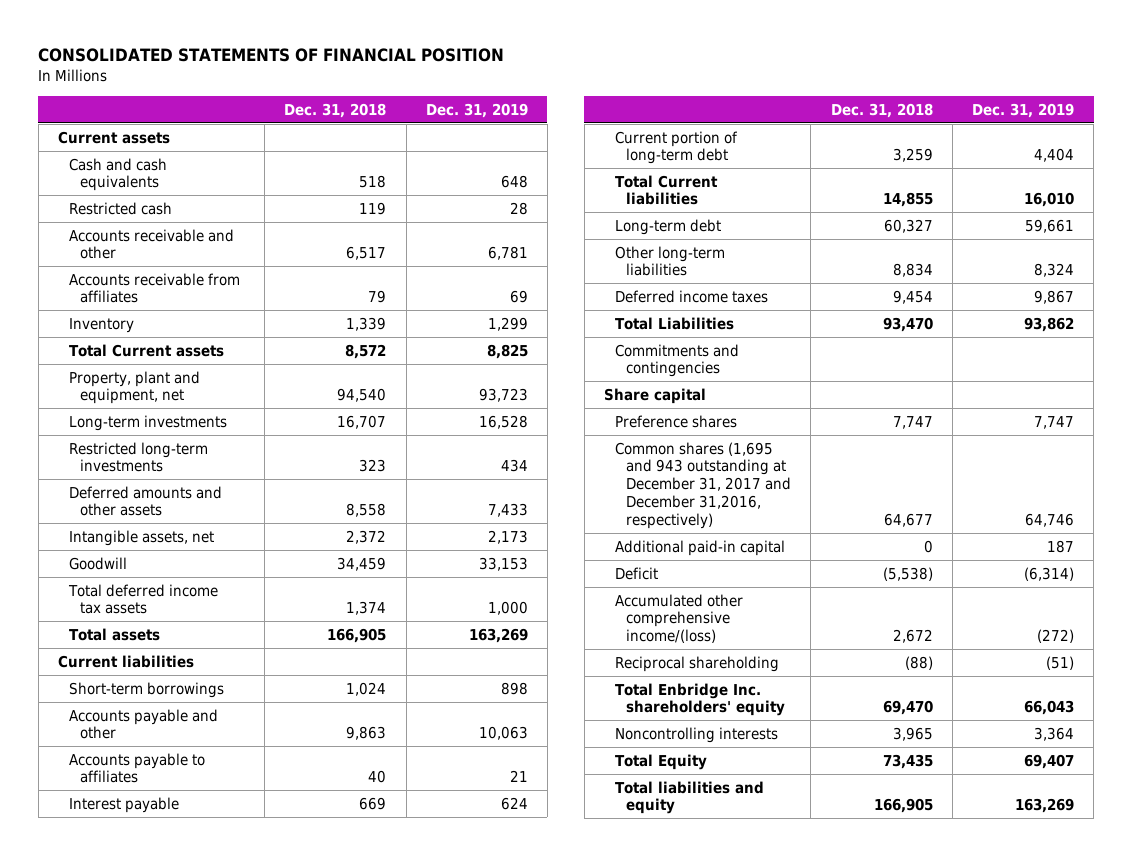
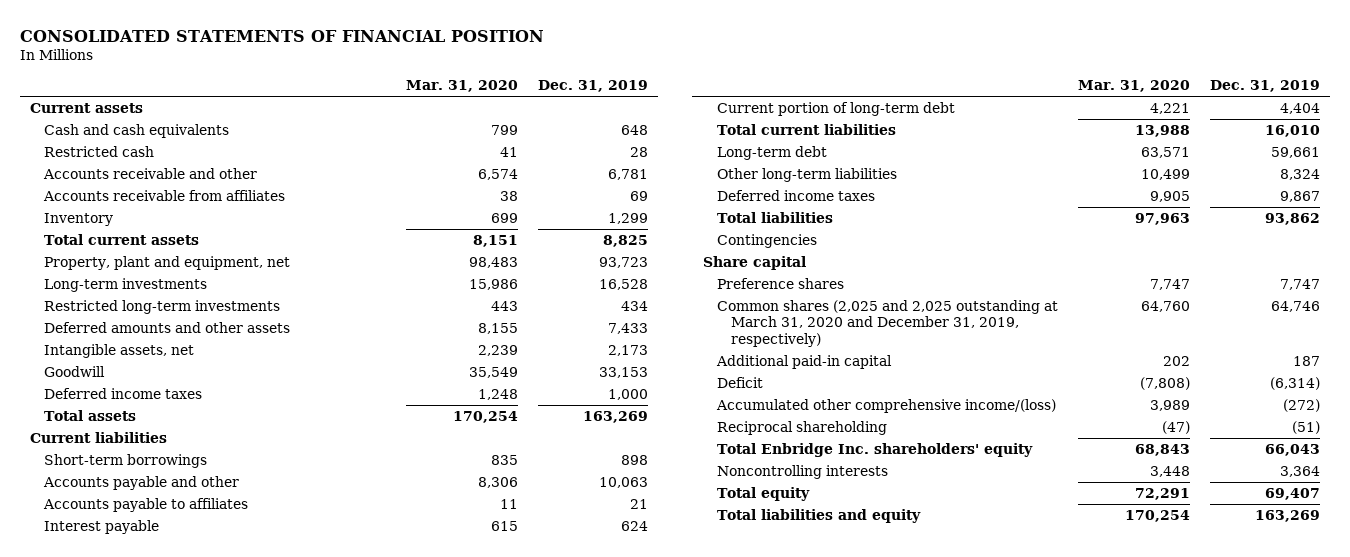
- | Dec. 31, 2018 | Dec. 31, 2019
+ | Mar. 31, 2020 | Dec. 31, 2019
- Total Current assets | 8,572 | 8,825
+ Total current assets | 8,151 | 8,825
- Total deferred income tax assets | 1,374 | 1,000
+ Deferred income taxes | 1,248 | 1,000
- Total Current liabilities | 14,855 | 16,010
+ Total current liabilities | 13,988 | 16,010
- Total Liabilities | 93,470 | 93,862
- Commitments and contingencies
+ Total liabilities | 97,963 | 93,862
+ Contingencies
- Common shares (1,695 and 943 outstanding at December 31, 2017 and December 31,2016, respectively) | 64,677 | 64,746
+ Common shares (2,025 and 2,025 outstanding at March 31, 2020 and December 31, 2019, respectively) | 64,760 | 64,746
- Total Equity | 73,435 | 69,407
+ Total equity | 72,291 | 69,407

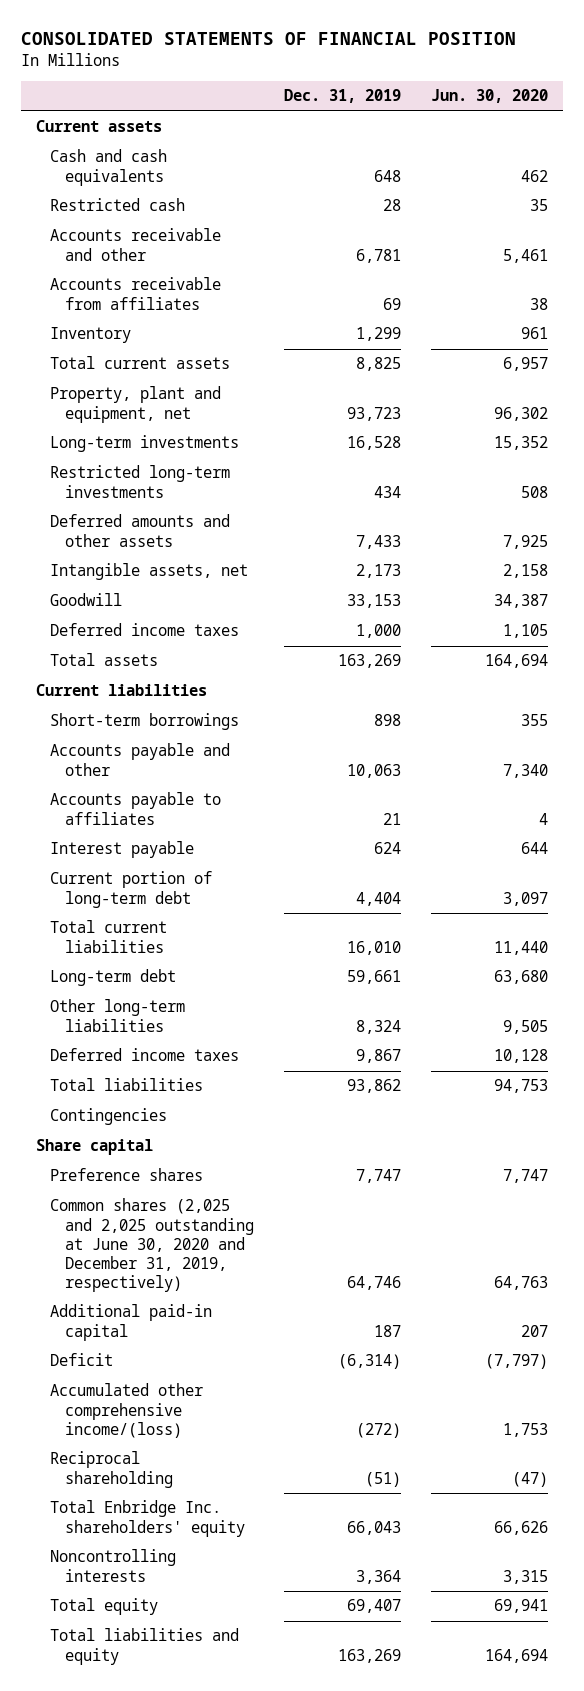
- | Mar. 31, 2020 | Dec. 31, 2019
+ | Dec. 31, 2019 | Jun. 30, 2020
- Common shares (2,025 and 2,025 outstanding at March 31, 2020 and December 31, 2019, respectively) | 64,760 | 64,746
+ Common shares (2,025 and 2,025 outstanding at June 30, 2020 and December 31, 2019, respectively) | 64,746 | 64,763

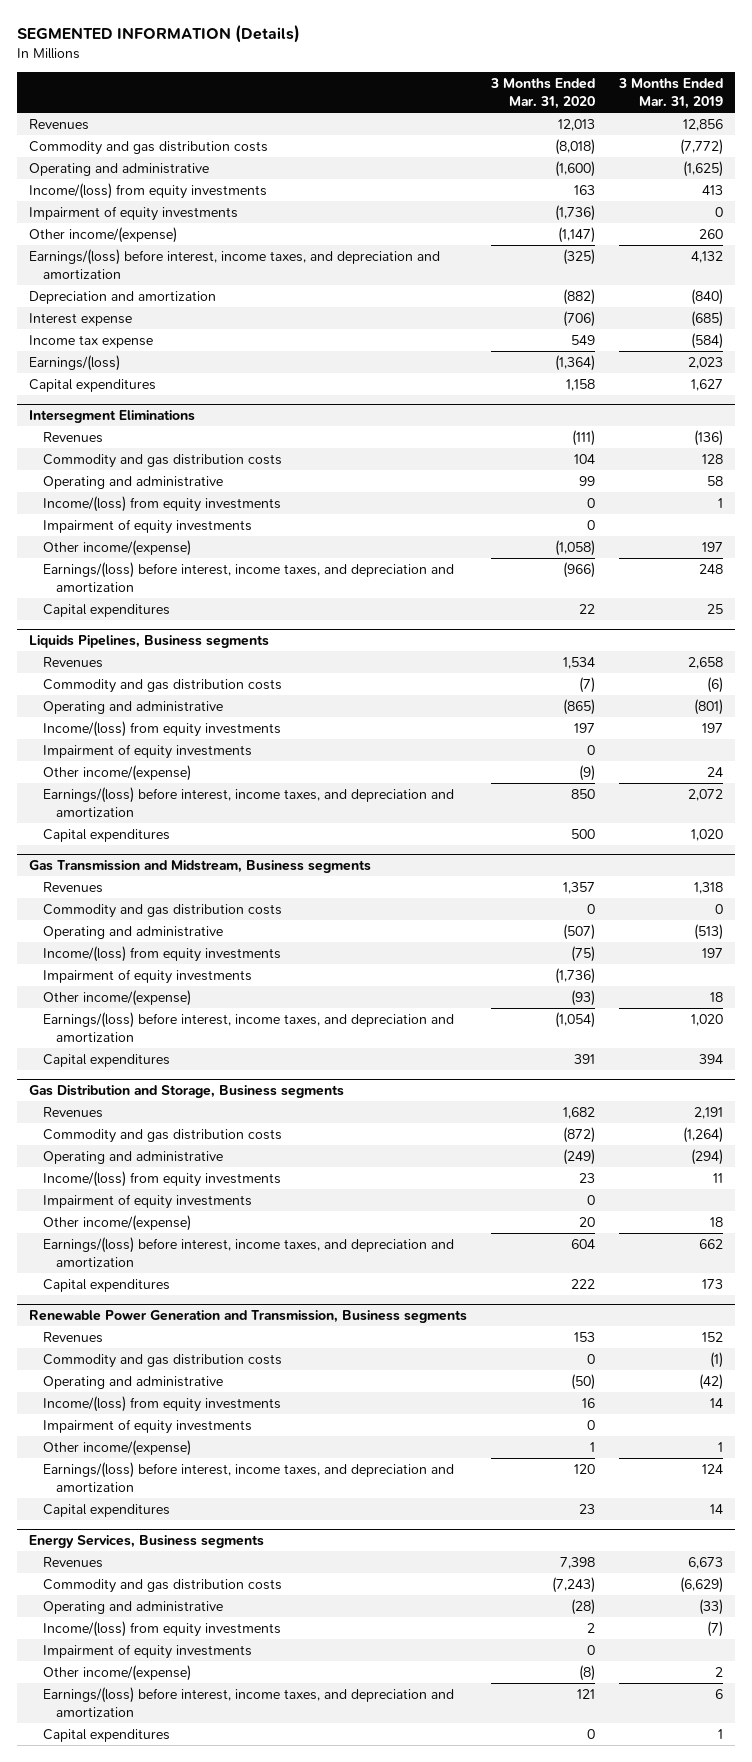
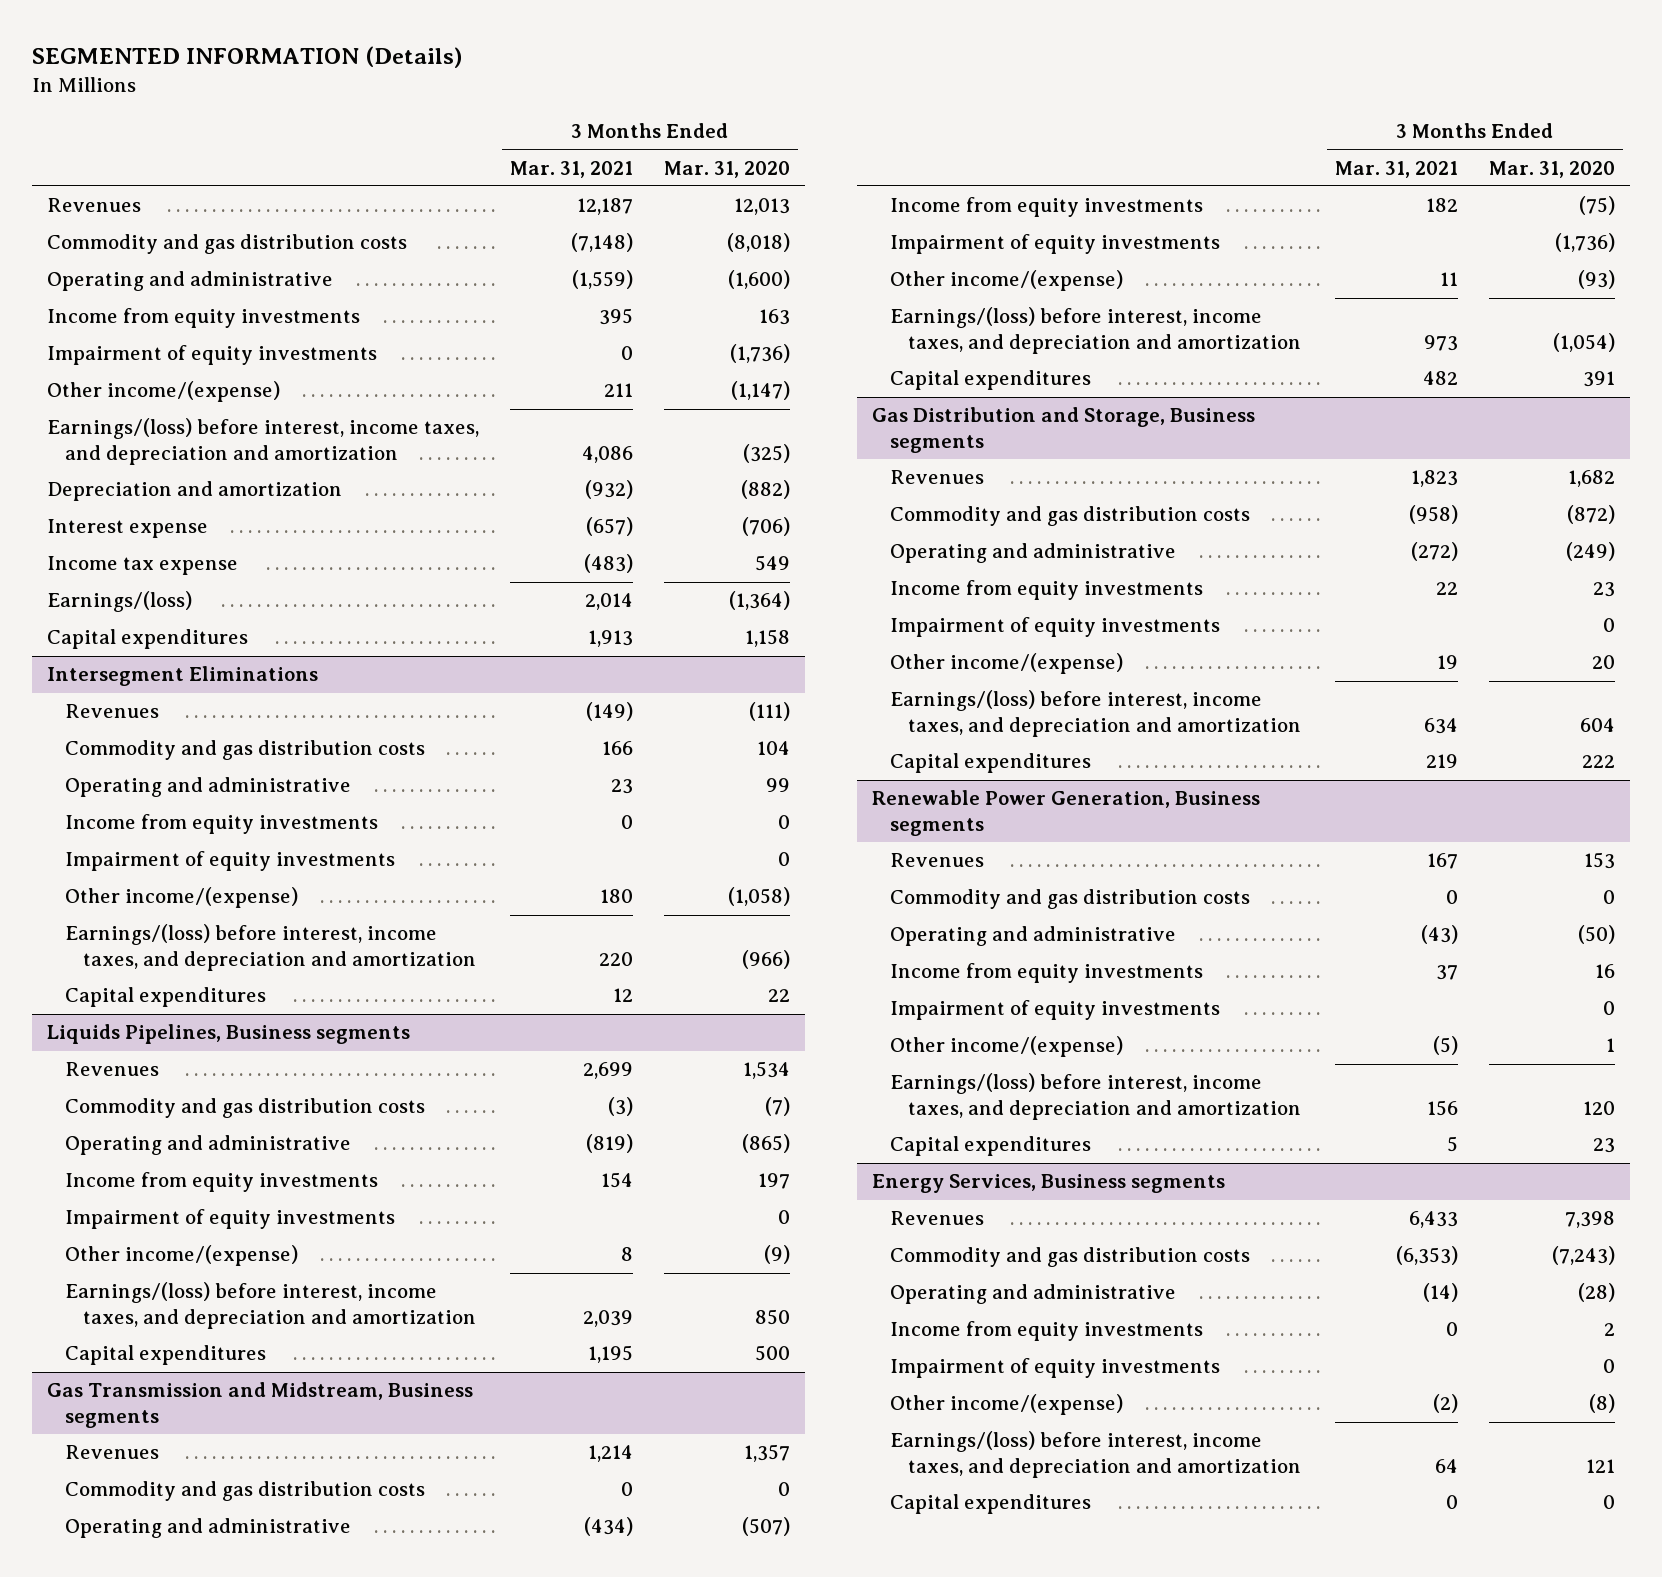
- | 3 Months Ended Mar. 31, 2020 | 3 Months Ended Mar. 31, 2019
+ | 3 Months Ended Mar. 31, 2021 | 3 Months Ended Mar. 31, 2020
- Income/(loss) from equity investments | 163 | 413
+ Income from equity investments | 395 | 163
@ Intersegment Eliminations
- Income/(loss) from equity investments | 0 | 1
+ Income from equity investments | 0 | 0
@ Liquids Pipelines, Business segments
- Income/(loss) from equity investments | 197 | 197
+ Income from equity investments | 154 | 197
@ Gas Transmission and Midstream, Business segments
- Income/(loss) from equity investments | (75) | 197
+ Income from equity investments | 182 | (75)
@ Gas Distribution and Storage, Business segments
- Income/(loss) from equity investments | 23 | 11
+ Income from equity investments | 22 | 23
- Renewable Power Generation and Transmission, Business segments
+ Renewable Power Generation, Business segments
- Income/(loss) from equity investments | 16 | 14
+ Income from equity investments | 37 | 16
@ Energy Services, Business segments
- Income/(loss) from equity investments | 2 | (7)
+ Income from equity investments | 0 | 2

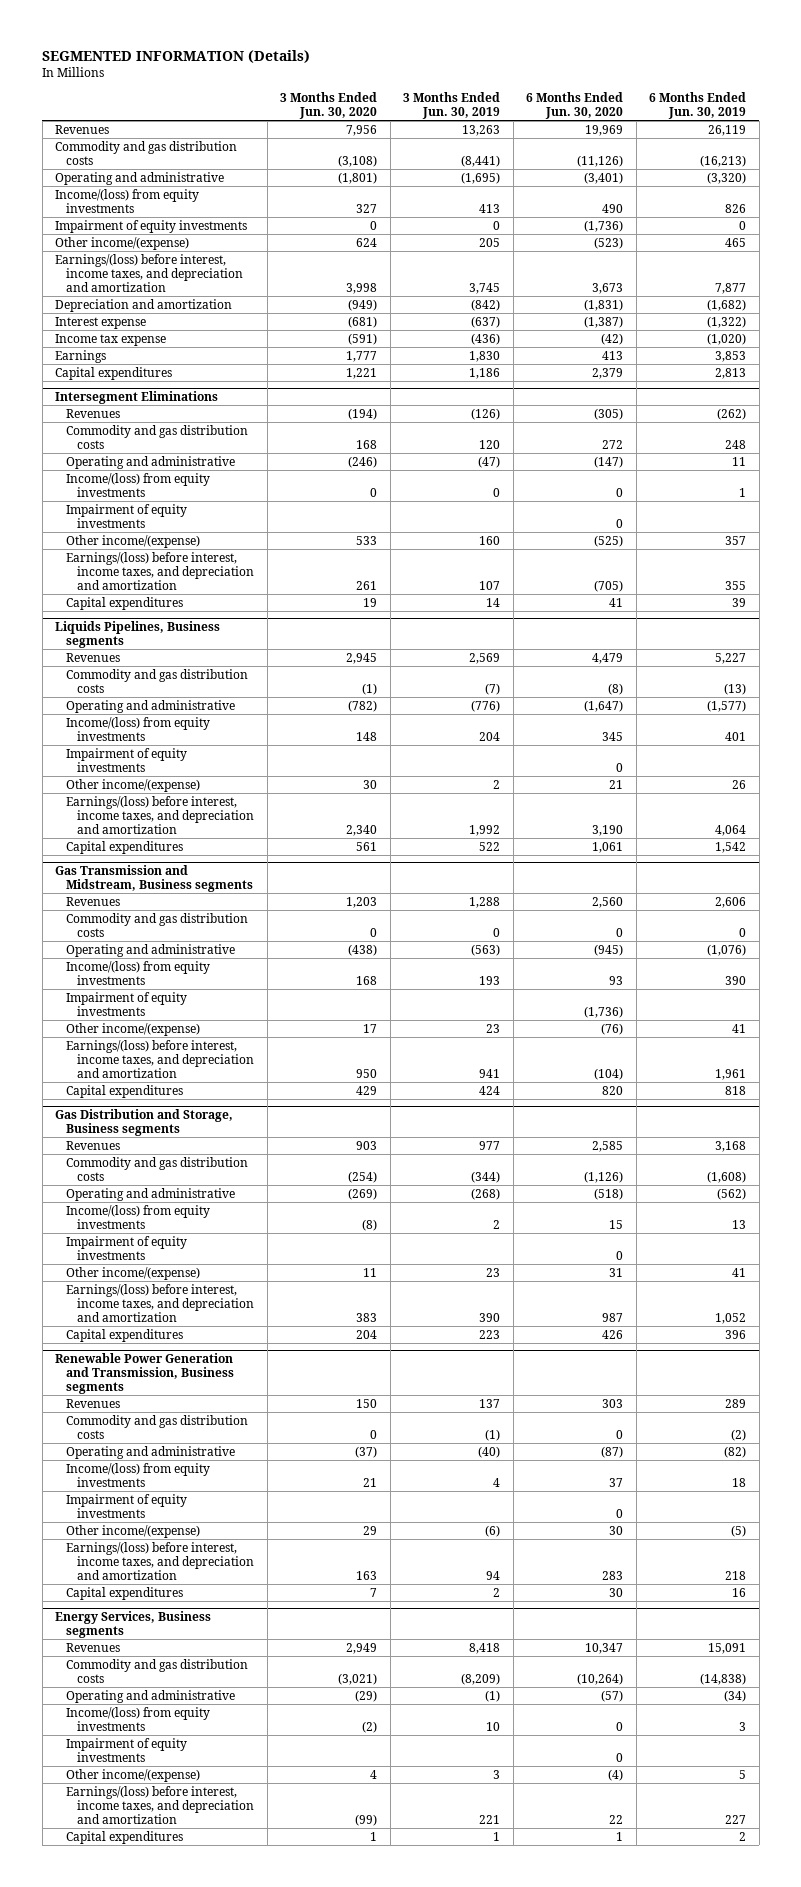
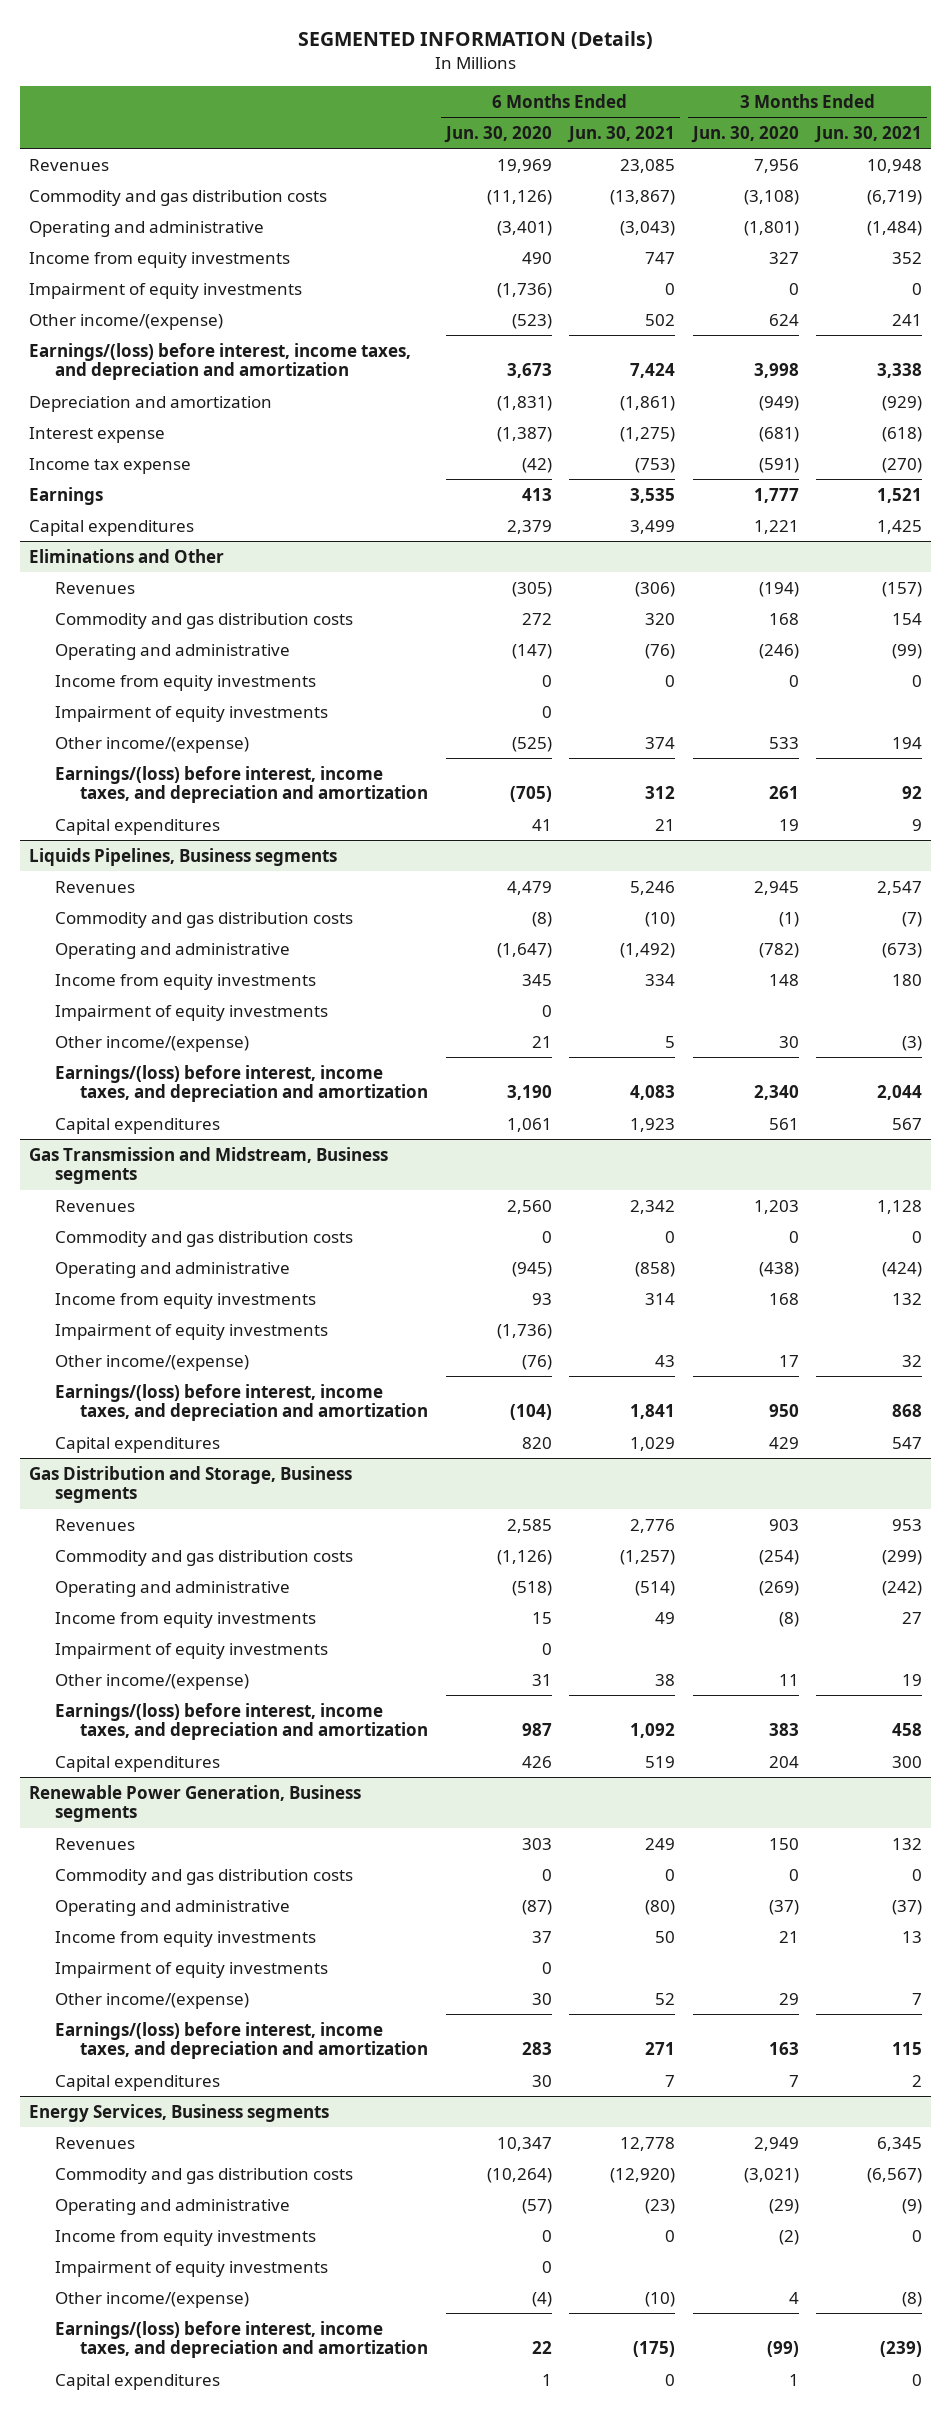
- | 3 Months Ended Jun. 30, 2020 | 3 Months Ended Jun. 30, 2019 | 6 Months Ended Jun. 30, 2020 | 6 Months Ended Jun. 30, 2019
+ | 6 Months Ended Jun. 30, 2020 | 6 Months Ended Jun. 30, 2021 | 3 Months Ended Jun. 30, 2020 | 3 Months Ended Jun. 30, 2021
- Income/(loss) from equity investments | 327 | 413 | 490 | 826
+ Income from equity investments | 490 | 747 | 327 | 352
- Intersegment Eliminations
+ Eliminations and Other
- Income/(loss) from equity investments | 0 | 0 | 0 | 1
+ Income from equity investments | 0 | 0 | 0 | 0
@ Liquids Pipelines, Business segments
- Income/(loss) from equity investments | 148 | 204 | 345 | 401
+ Income from equity investments | 345 | 334 | 148 | 180
@ Gas Transmission and Midstream, Business segments
- Income/(loss) from equity investments | 168 | 193 | 93 | 390
+ Income from equity investments | 93 | 314 | 168 | 132
@ Gas Distribution and Storage, Business segments
- Income/(loss) from equity investments | (8) | 2 | 15 | 13
+ Income from equity investments | 15 | 49 | (8) | 27
- Renewable Power Generation and Transmission, Business segments
+ Renewable Power Generation, Business segments
- Income/(loss) from equity investments | 21 | 4 | 37 | 18
+ Income from equity investments | 37 | 50 | 21 | 13
@ Energy Services, Business segments
- Income/(loss) from equity investments | (2) | 10 | 0 | 3
+ Income from equity investments | 0 | 0 | (2) | 0

